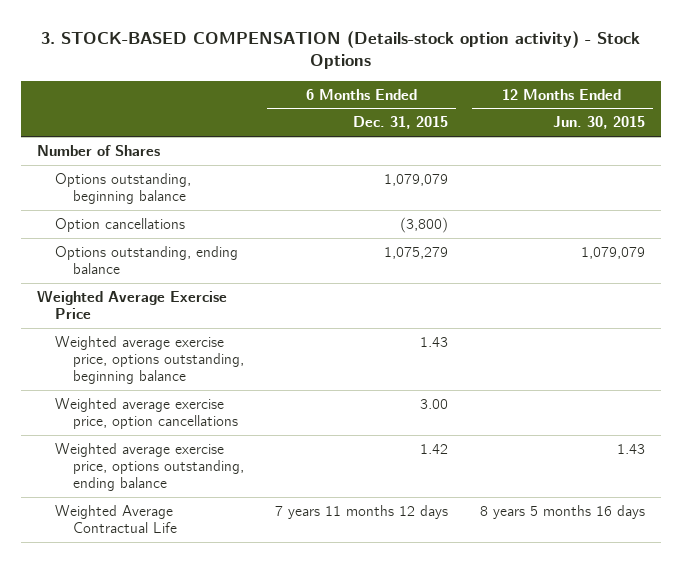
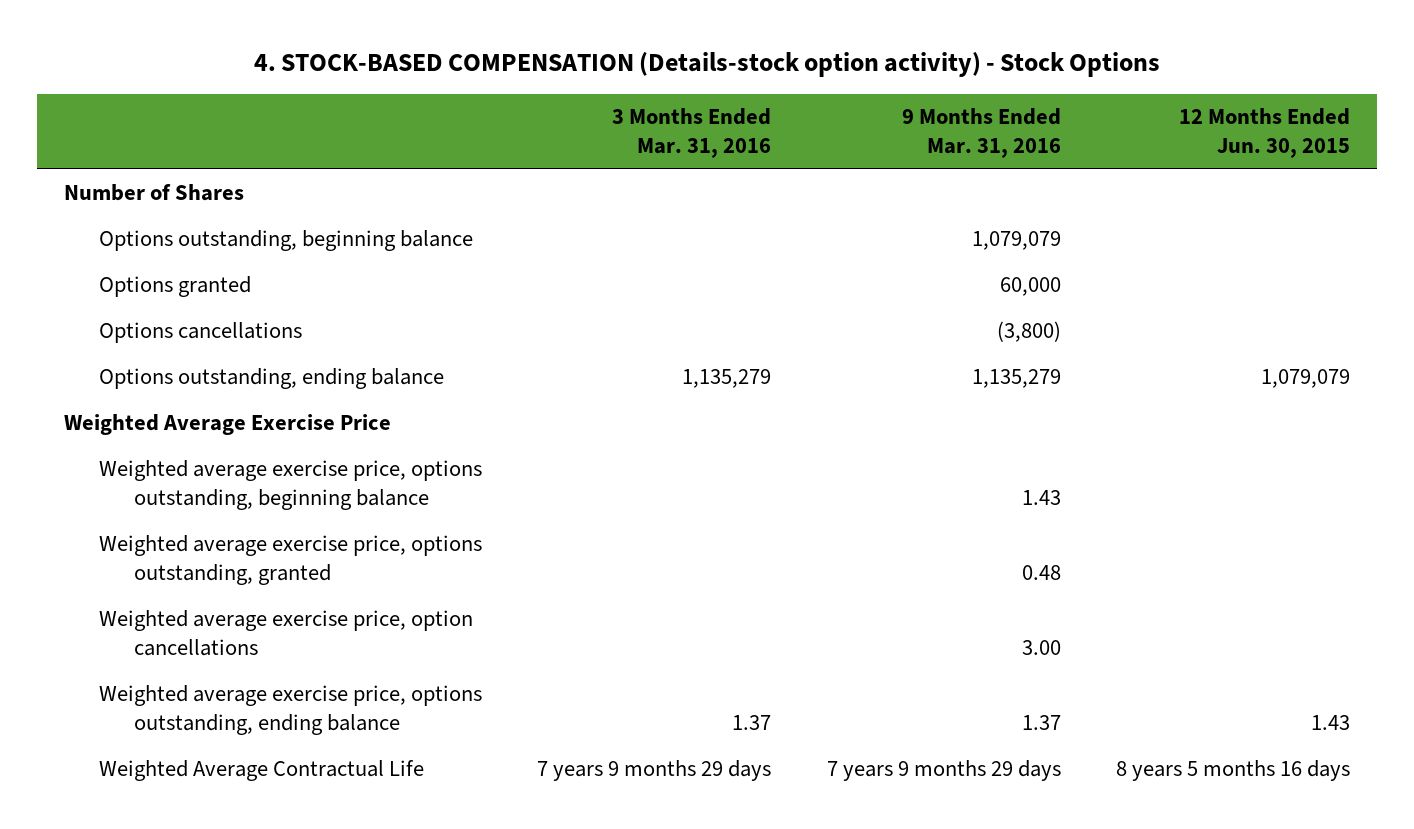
- 3. STOCK-BASED COMPENSATION (Details-stock option activity) - Stock Options
+ 4. STOCK-BASED COMPENSATION (Details-stock option activity) - Stock Options
- | 6 Months Ended Dec. 31, 2015 | 12 Months Ended Jun. 30, 2015
+ | 3 Months Ended Mar. 31, 2016 | 9 Months Ended Mar. 31, 2016 | 12 Months Ended Jun. 30, 2015
- Option cancellations | (3,800) |
+ Options granted | | 60,000 |
+ Options cancellations | | (3,800) |
+ Weighted average exercise price, options outstanding, granted | | 0.48 |

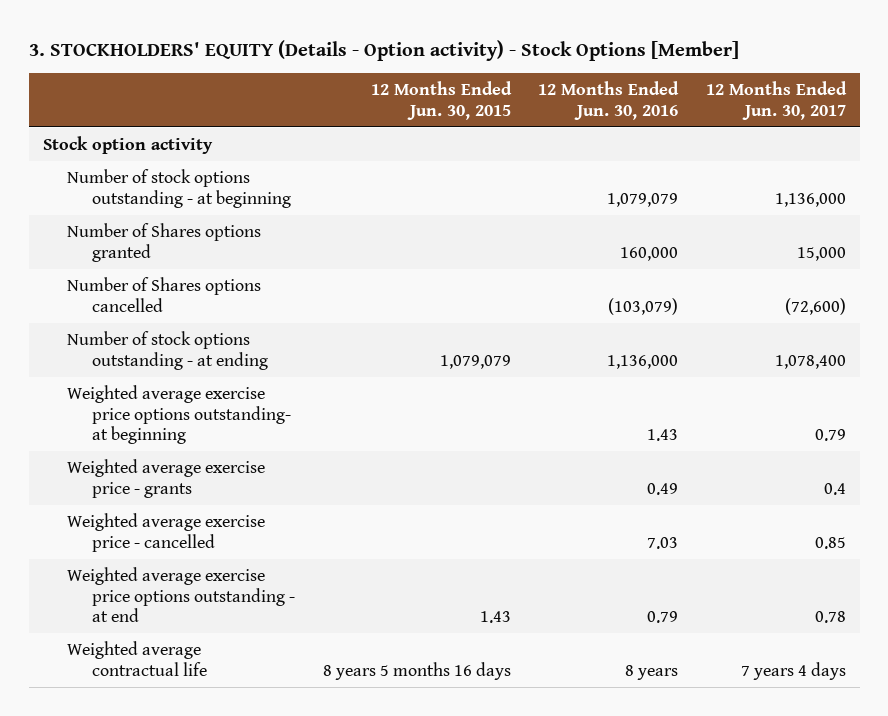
- 4. STOCK-BASED COMPENSATION (Details-stock option activity) - Stock Options
+ 3. STOCKHOLDERS' EQUITY (Details - Option activity) - Stock Options [Member]
- | 3 Months Ended Mar. 31, 2016 | 9 Months Ended Mar. 31, 2016 | 12 Months Ended Jun. 30, 2015
+ | 12 Months Ended Jun. 30, 2015 | 12 Months Ended Jun. 30, 2016 | 12 Months Ended Jun. 30, 2017
- Number of Shares
- Options outstanding, beginning balance | | 1,079,079 |
- Options granted | | 60,000 |
- Options cancellations | | (3,800) |
- Options outstanding, ending balance | 1,135,279 | 1,135,279 | 1,079,079
- Weighted Average Exercise Price
- Weighted average exercise price, options outstanding, beginning balance | | 1.43 |
- Weighted average exercise price, options outstanding, granted | | 0.48 |
- Weighted average exercise price, option cancellations | | 3.00 |
- Weighted average exercise price, options outstanding, ending balance | 1.37 | 1.37 | 1.43
- Weighted Average Contractual Life | 7 years 9 months 29 days | 7 years 9 months 29 days | 8 years 5 months 16 days
+ Stock option activity
+ Number of stock options outstanding - at beginning | | 1,079,079 | 1,136,000
+ Number of Shares options granted | | 160,000 | 15,000
+ Number of Shares options cancelled | | (103,079) | (72,600)
+ Number of stock options outstanding - at ending | 1,079,079 | 1,136,000 | 1,078,400
+ Weighted average exercise price options outstanding- at beginning | | 1.43 | 0.79
+ Weighted average exercise price - grants | | 0.49 | 0.4
+ Weighted average exercise price - cancelled | | 7.03 | 0.85
+ Weighted average exercise price options outstanding - at end | 1.43 | 0.79 | 0.78
+ Weighted average contractual life | 8 years 5 months 16 days | 8 years | 7 years 4 days

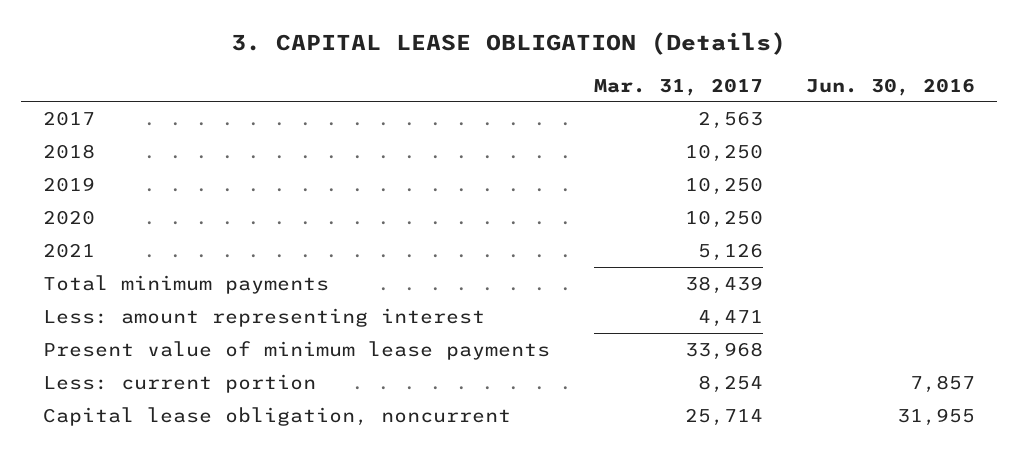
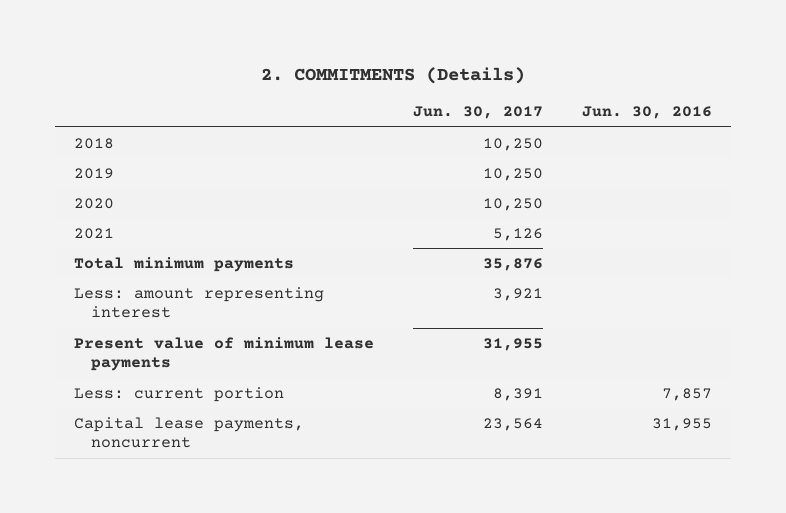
- 3. CAPITAL LEASE OBLIGATION (Details)
+ 2. COMMITMENTS (Details)
- | Mar. 31, 2017 | Jun. 30, 2016
+ | Jun. 30, 2017 | Jun. 30, 2016
- 2017 | 2,563 |
- Capital lease obligation, noncurrent | 25,714 | 31,955
+ Capital lease payments, noncurrent | 23,564 | 31,955

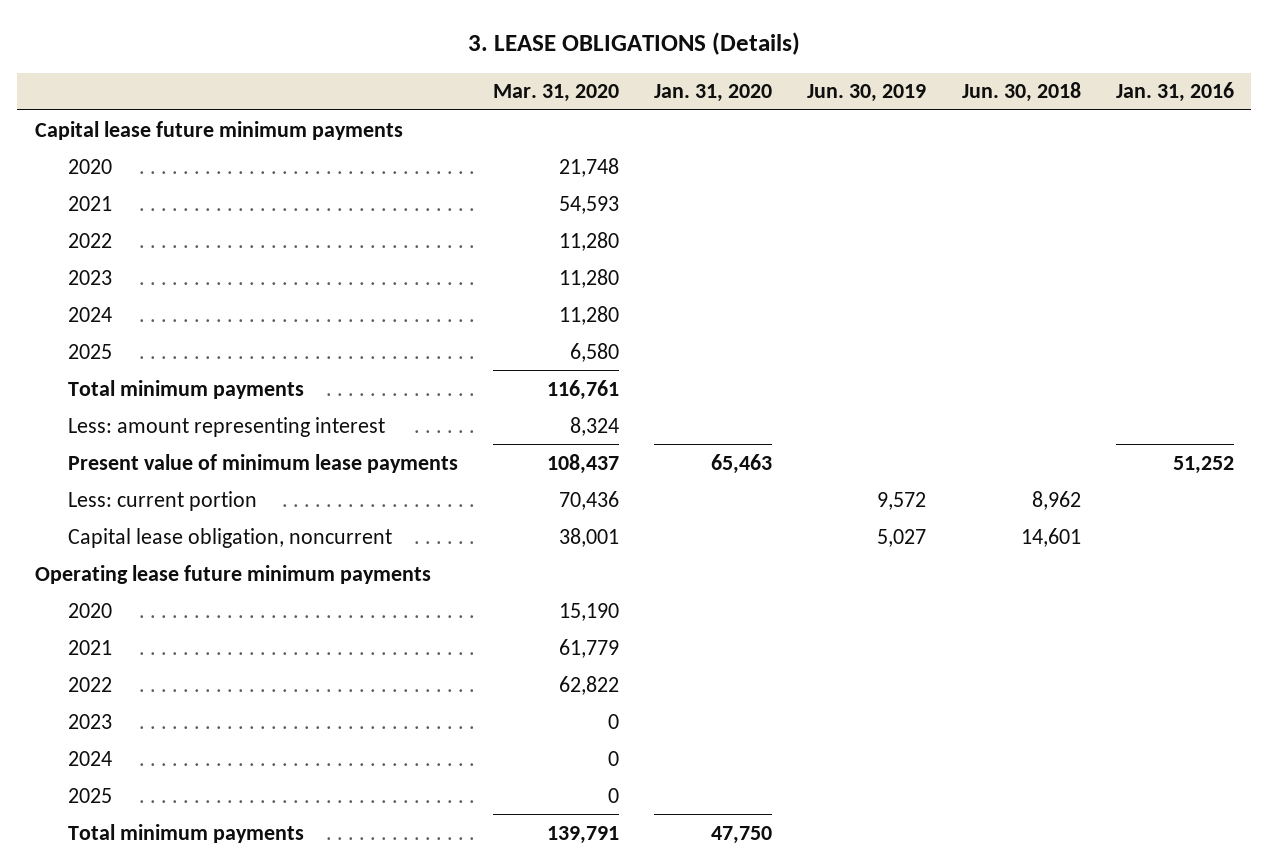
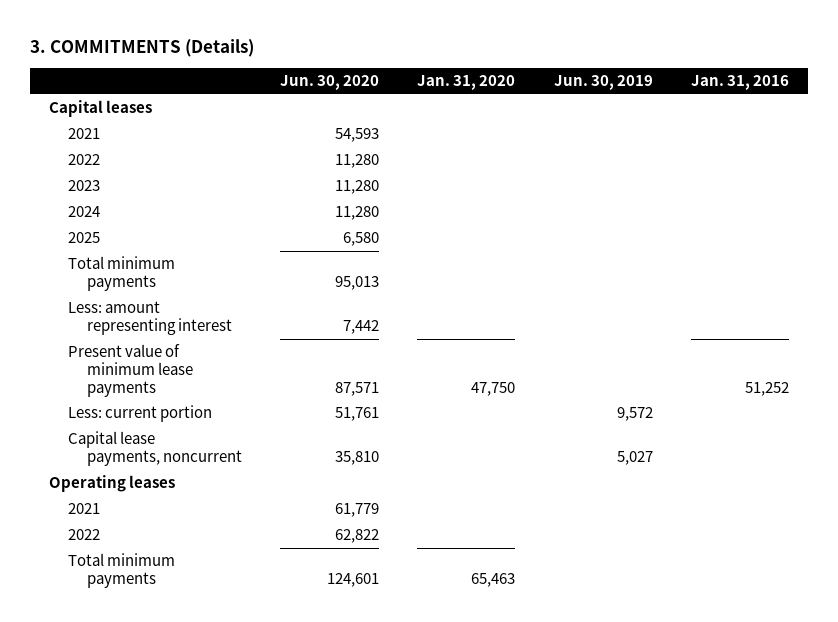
- 3. LEASE OBLIGATIONS (Details)
+ 3. COMMITMENTS (Details)
- | Mar. 31, 2020 | Jan. 31, 2020 | Jun. 30, 2019 | Jun. 30, 2018 | Jan. 31, 2016
+ | Jun. 30, 2020 | Jan. 31, 2020 | Jun. 30, 2019 | Jan. 31, 2016
- Capital lease future minimum payments
- 2020 | 21,748 | | | |
+ Capital leases
- Present value of minimum lease payments | 108,437 | 65,463 | | | 51,252
+ Present value of minimum lease payments | 87,571 | 47,750 | | 51,252
- Capital lease obligation, noncurrent | 38,001 | | 5,027 | 14,601 |
- Operating lease future minimum payments
- 2020 | 15,190 | | | |
+ Capital lease payments, noncurrent | 35,810 | | 5,027 |
+ Operating leases
- 2023 | 0 | | | |
- 2024 | 0 | | | |
- 2025 | 0 | | | |
- Total minimum payments | 139,791 | 47,750 | | |
+ Total minimum payments | 124,601 | 65,463 | |

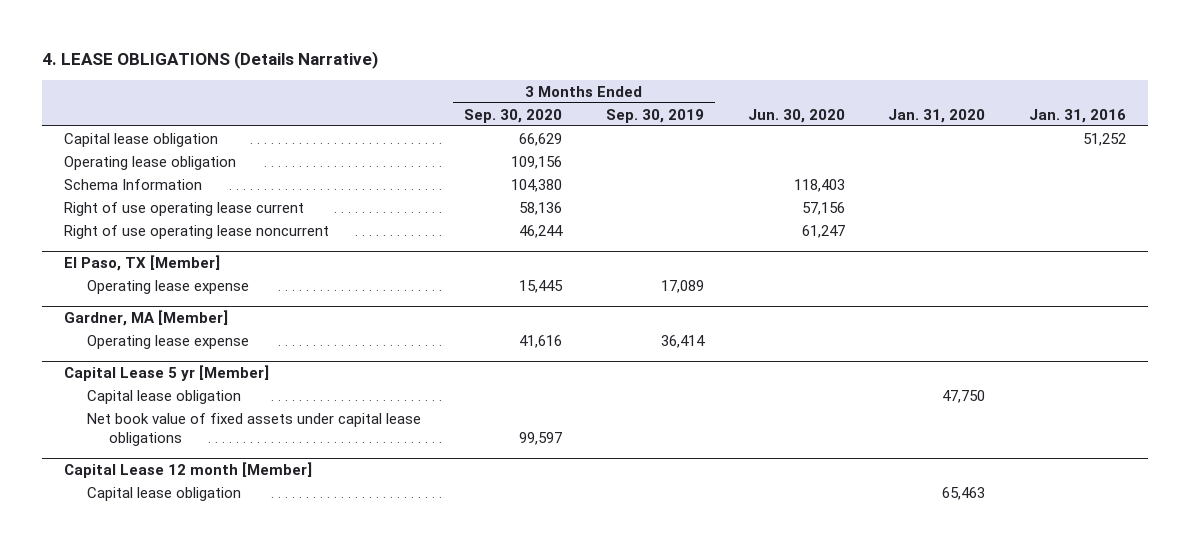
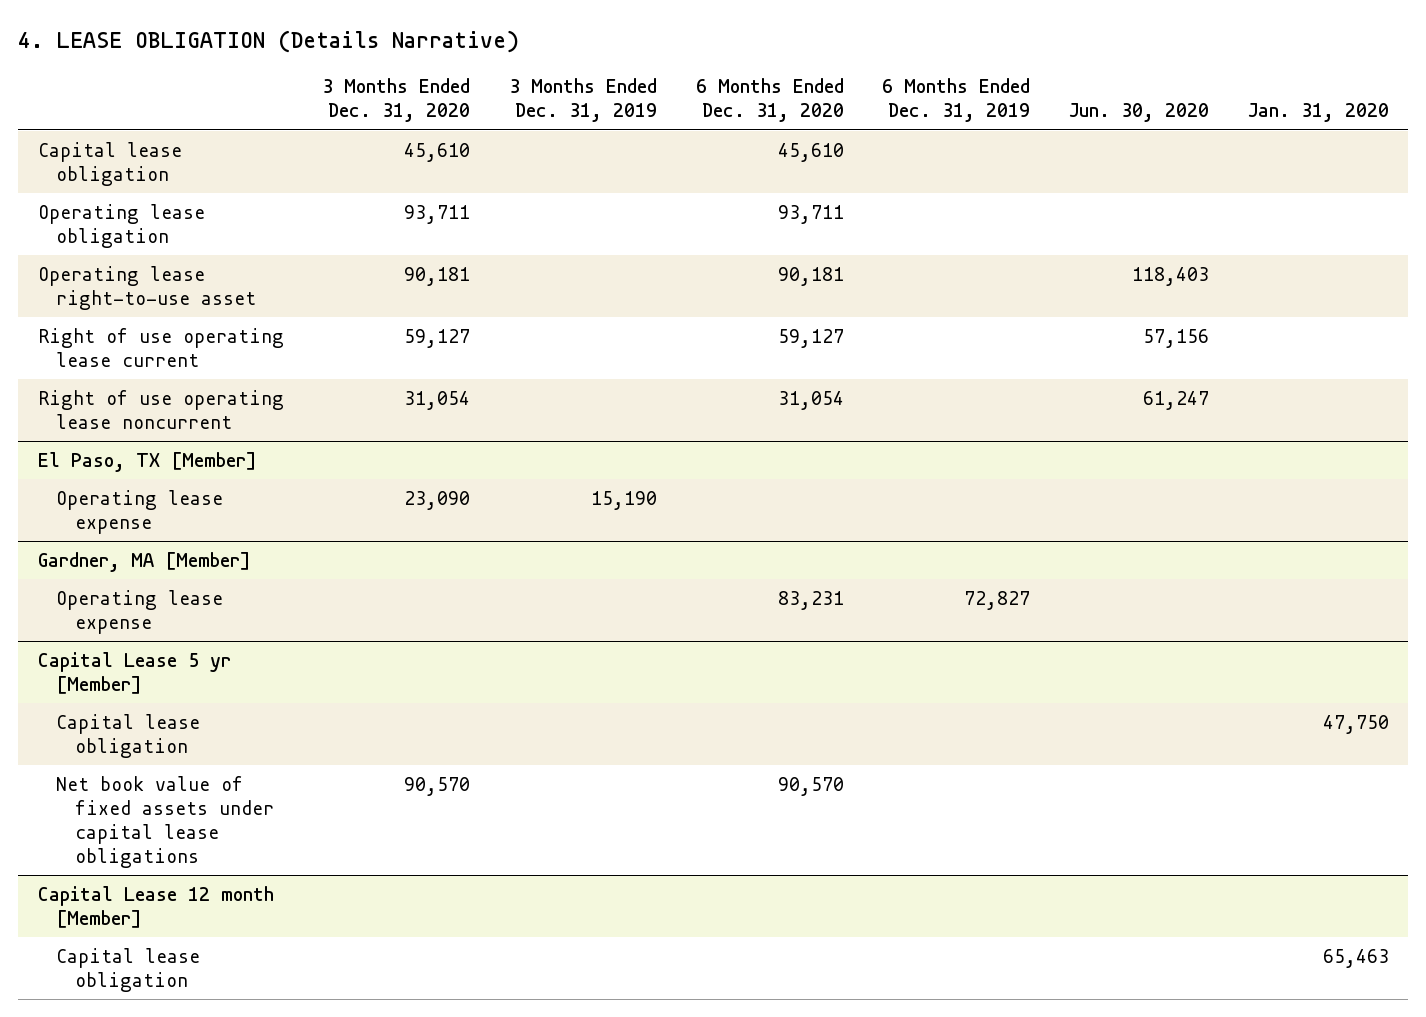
- 4. LEASE OBLIGATIONS (Details Narrative)
+ 4. LEASE OBLIGATION (Details Narrative)
- | 3 Months Ended Sep. 30, 2020 | 3 Months Ended Sep. 30, 2019 | Jun. 30, 2020 | Jan. 31, 2020 | Jan. 31, 2016
+ | 3 Months Ended Dec. 31, 2020 | 3 Months Ended Dec. 31, 2019 | 6 Months Ended Dec. 31, 2020 | 6 Months Ended Dec. 31, 2019 | Jun. 30, 2020 | Jan. 31, 2020
- Schema Information | 104,380 | | 118,403 | |
+ Operating lease right-to-use asset | 90,181 | | 90,181 | | 118,403 |

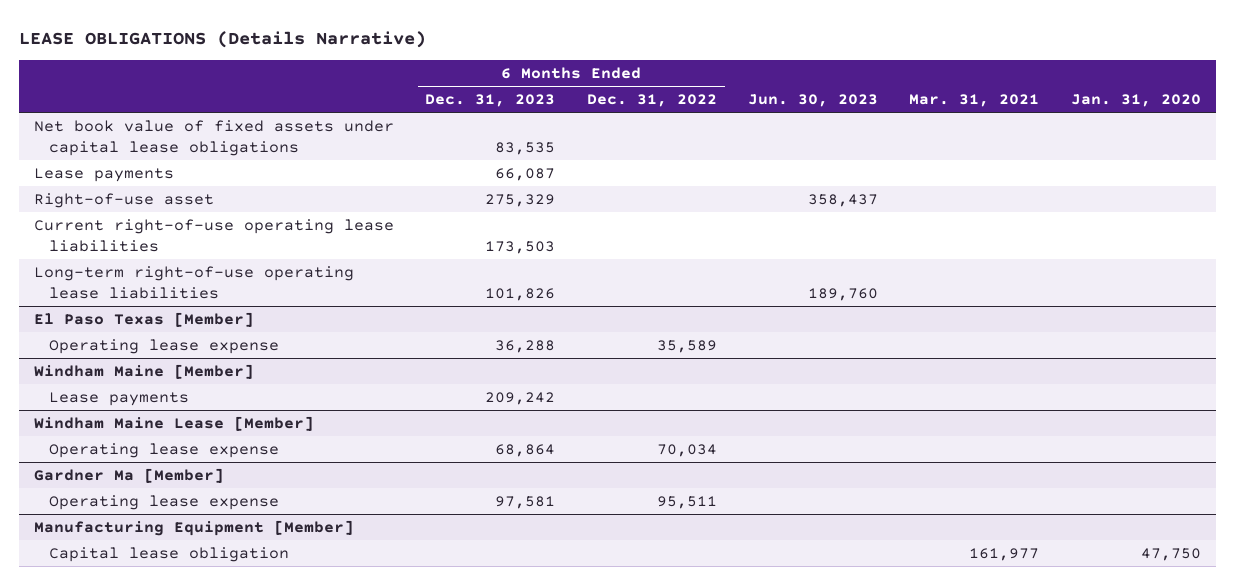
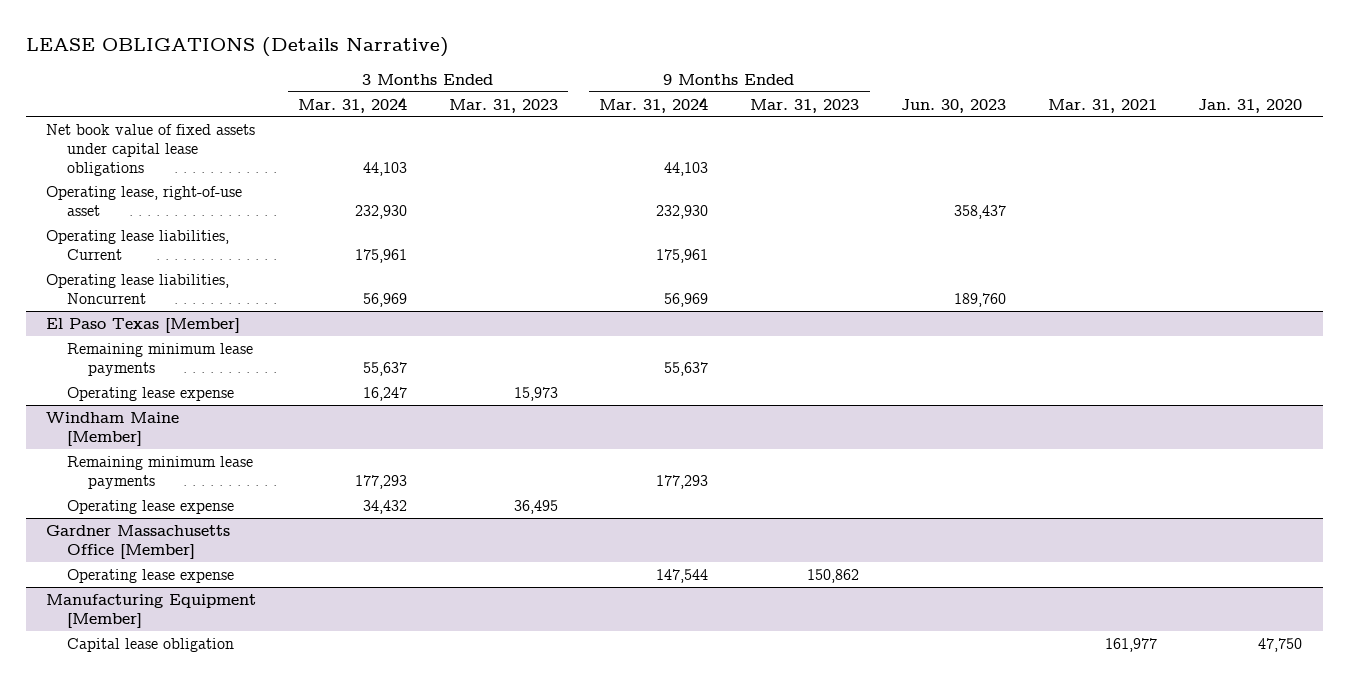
- | 6 Months Ended Dec. 31, 2023 | 6 Months Ended Dec. 31, 2022 | Jun. 30, 2023 | Mar. 31, 2021 | Jan. 31, 2020
+ | 3 Months Ended Mar. 31, 2024 | 3 Months Ended Mar. 31, 2023 | 9 Months Ended Mar. 31, 2024 | 9 Months Ended Mar. 31, 2023 | Jun. 30, 2023 | Mar. 31, 2021 | Jan. 31, 2020
- Lease payments | 66,087 | | | |
- Right-of-use asset | 275,329 | | 358,437 | |
- Current right-of-use operating lease liabilities | 173,503 | | | |
- Long-term right-of-use operating lease liabilities | 101,826 | | 189,760 | |
+ Operating lease, right-of-use asset | 232,930 | | 232,930 | | 358,437 | |
+ Operating lease liabilities, Current | 175,961 | | 175,961 | | | |
+ Operating lease liabilities, Noncurrent | 56,969 | | 56,969 | | 189,760 | |
@ El Paso Texas [Member]
+ Remaining minimum lease payments | 55,637 | | 55,637 | | | |
@ Windham Maine [Member]
- Lease payments | 209,242 | | | |
- Windham Maine Lease [Member]
- Operating lease expense | 68,864 | 70,034 | | |
- Gardner Ma [Member]
- Operating lease expense | 97,581 | 95,511 | | |
@ Windham Maine [Member]
+ Remaining minimum lease payments | 177,293 | | 177,293 | | | |
+ Operating lease expense | 34,432 | 36,495 | | | | |
+ Gardner Massachusetts Office [Member]
+ Operating lease expense | | | 147,544 | 150,862 | | |

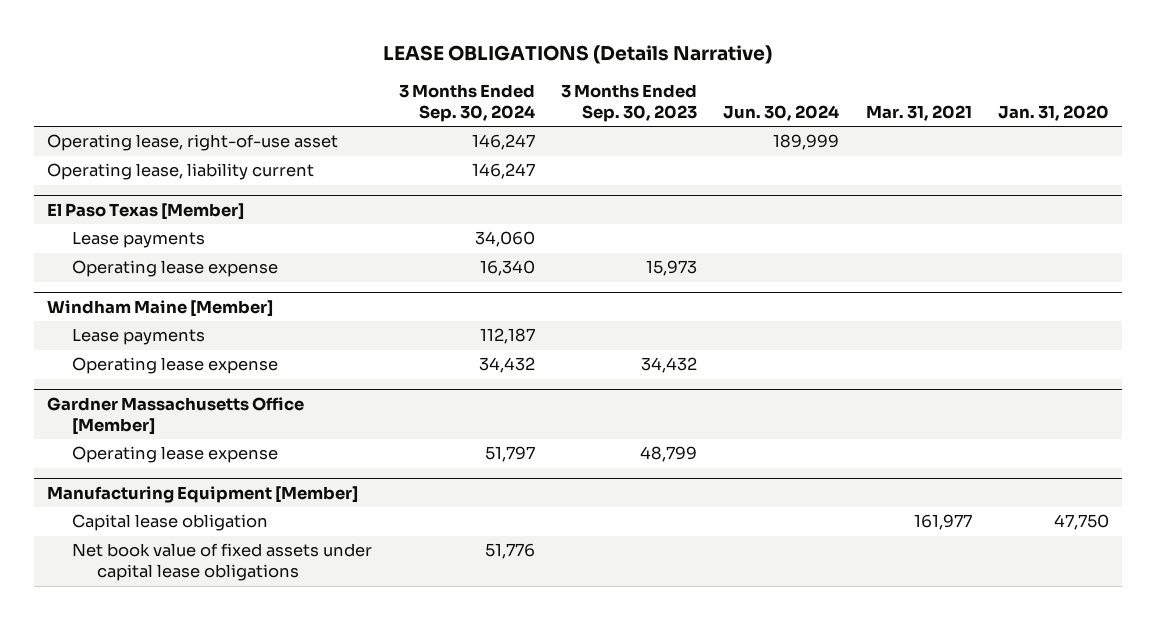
- | 3 Months Ended Mar. 31, 2024 | 3 Months Ended Mar. 31, 2023 | 9 Months Ended Mar. 31, 2024 | 9 Months Ended Mar. 31, 2023 | Jun. 30, 2023 | Mar. 31, 2021 | Jan. 31, 2020
+ | 3 Months Ended Sep. 30, 2024 | 3 Months Ended Sep. 30, 2023 | Jun. 30, 2024 | Mar. 31, 2021 | Jan. 31, 2020
- Net book value of fixed assets under capital lease obligations | 44,103 | | 44,103 | | | |
- Operating lease liabilities, Current | 175,961 | | 175,961 | | | |
- Operating lease liabilities, Noncurrent | 56,969 | | 56,969 | | 189,760 | |
+ Operating lease, liability current | 146,247 | | | |
@ El Paso Texas [Member]
- Remaining minimum lease payments | 55,637 | | 55,637 | | | |
+ Lease payments | 34,060 | | | |
@ Windham Maine [Member]
- Remaining minimum lease payments | 177,293 | | 177,293 | | | |
+ Lease payments | 112,187 | | | |
@ Manufacturing Equipment [Member]
+ Net book value of fixed assets under capital lease obligations | 51,776 | | | |

